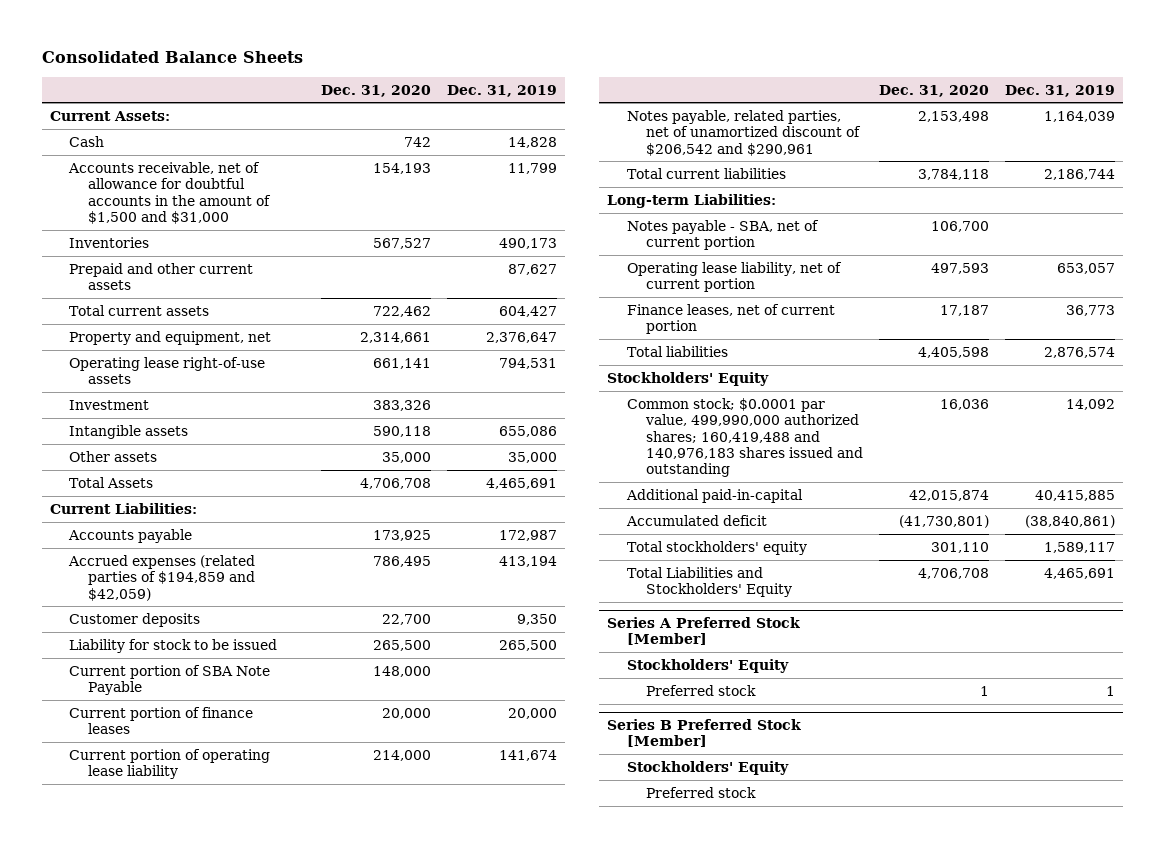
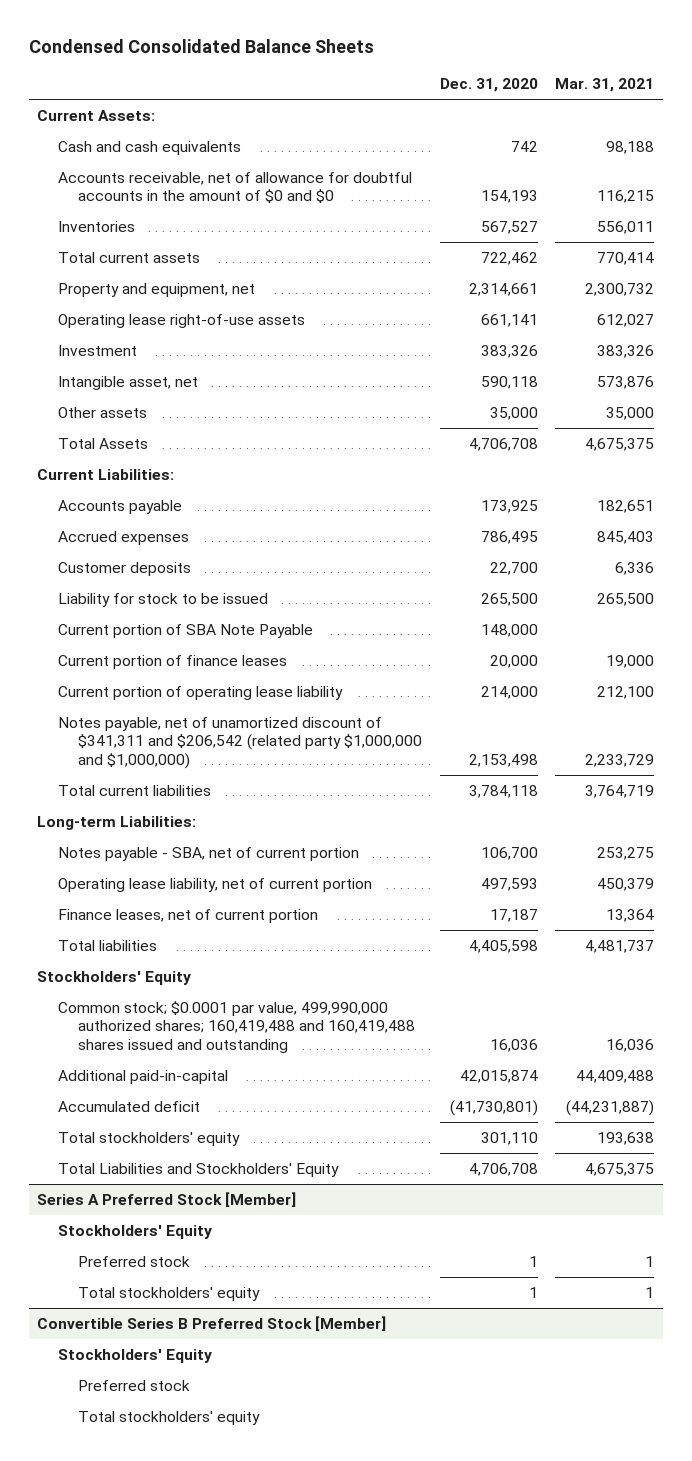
- Consolidated Balance Sheets
+ Condensed Consolidated Balance Sheets
- | Dec. 31, 2020 | Dec. 31, 2019
+ | Dec. 31, 2020 | Mar. 31, 2021
- Cash | 742 | 14,828
- Accounts receivable, net of allowance for doubtful accounts in the amount of $1,500 and $31,000 | 154,193 | 11,799
+ Cash and cash equivalents | 742 | 98,188
+ Accounts receivable, net of allowance for doubtful accounts in the amount of $0 and $0 | 154,193 | 116,215
- Prepaid and other current assets | | 87,627
- Intangible assets | 590,118 | 655,086
+ Intangible asset, net | 590,118 | 573,876
- Accrued expenses (related parties of $194,859 and $42,059) | 786,495 | 413,194
+ Accrued expenses | 786,495 | 845,403
- Notes payable, related parties, net of unamortized discount of $206,542 and $290,961 | 2,153,498 | 1,164,039
+ Notes payable, net of unamortized discount of $341,311 and $206,542 (related party $1,000,000 and $1,000,000) | 2,153,498 | 2,233,729
- Common stock; $0.0001 par value, 499,990,000 authorized shares; 160,419,488 and 140,976,183 shares issued and outstanding | 16,036 | 14,092
+ Common stock; $0.0001 par value, 499,990,000 authorized shares; 160,419,488 and 160,419,488 shares issued and outstanding | 16,036 | 16,036
- Series B Preferred Stock [Member]
@ Series A Preferred Stock [Member]
+ Total stockholders' equity | 1 | 1
+ Convertible Series B Preferred Stock [Member]
+ Total stockholders' equity

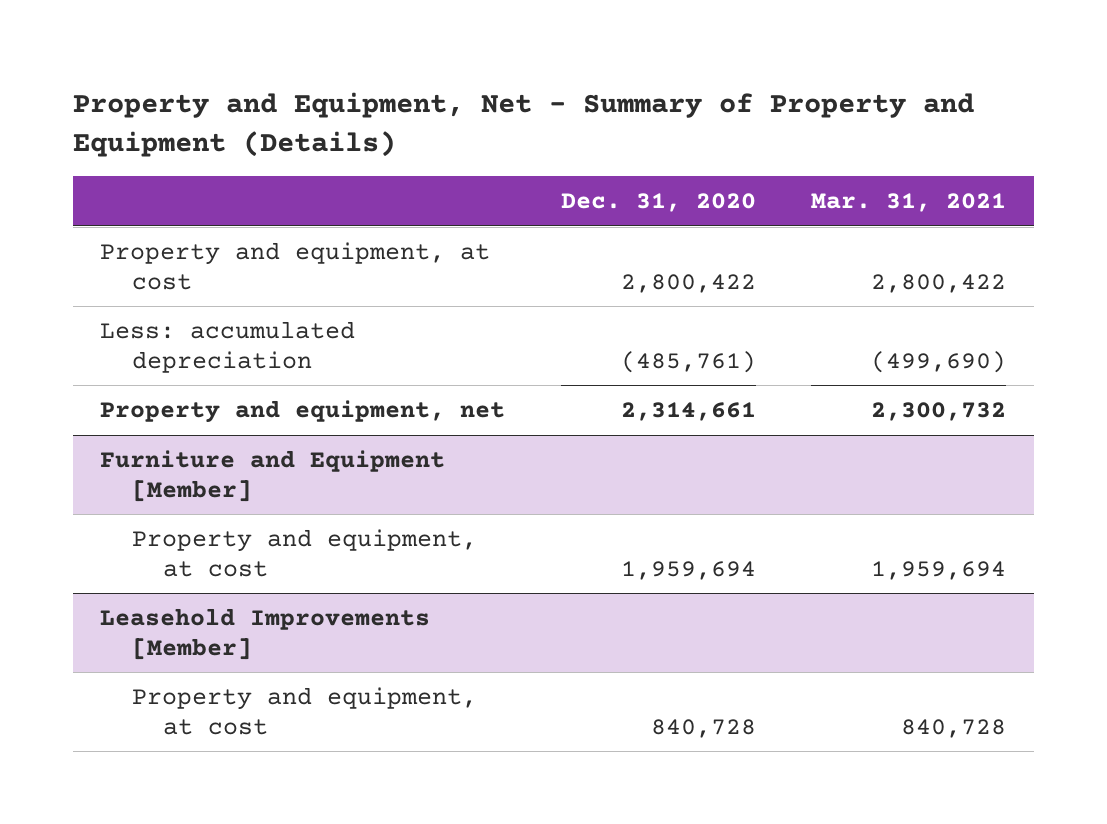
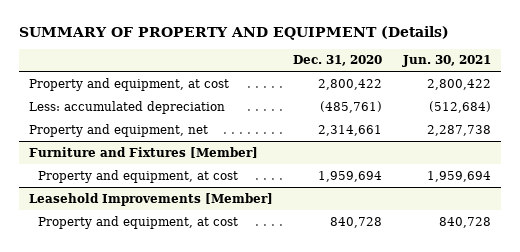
- Property and Equipment, Net - Summary of Property and Equipment (Details)
+ SUMMARY OF PROPERTY AND EQUIPMENT (Details)
- | Dec. 31, 2020 | Mar. 31, 2021
+ | Dec. 31, 2020 | Jun. 30, 2021
- Furniture and Equipment [Member]
+ Furniture and Fixtures [Member]

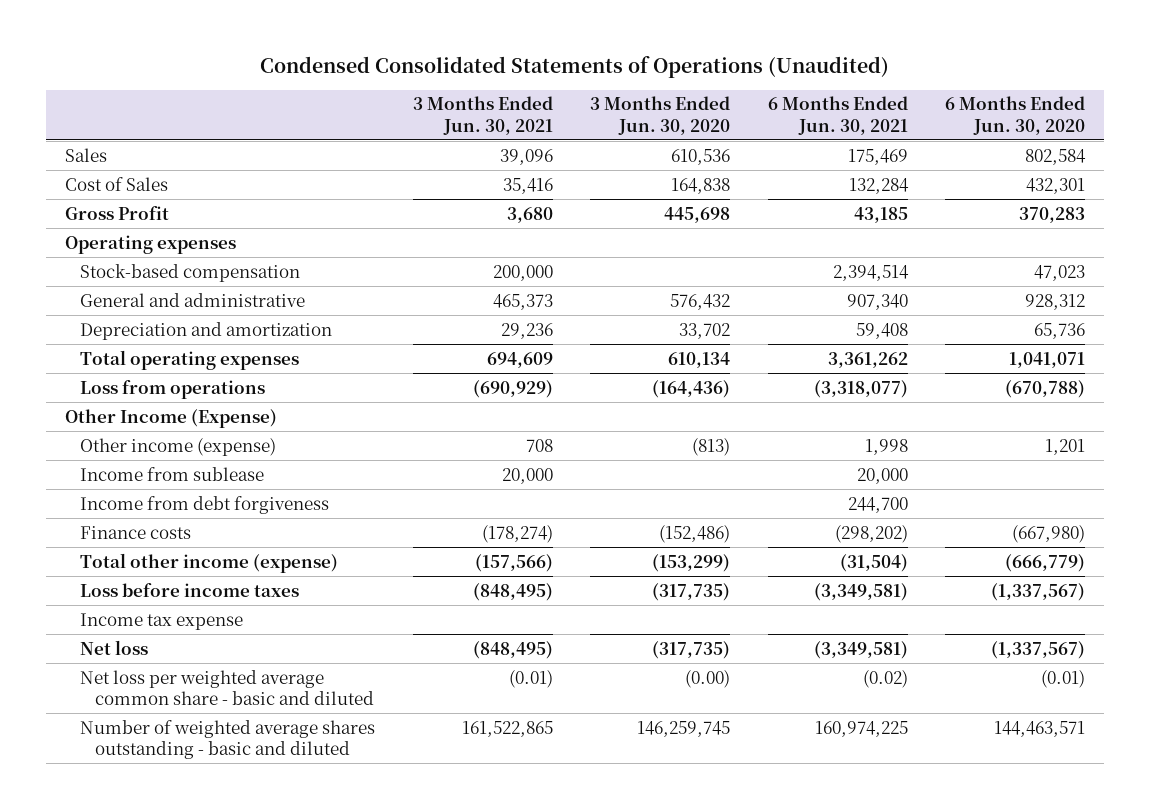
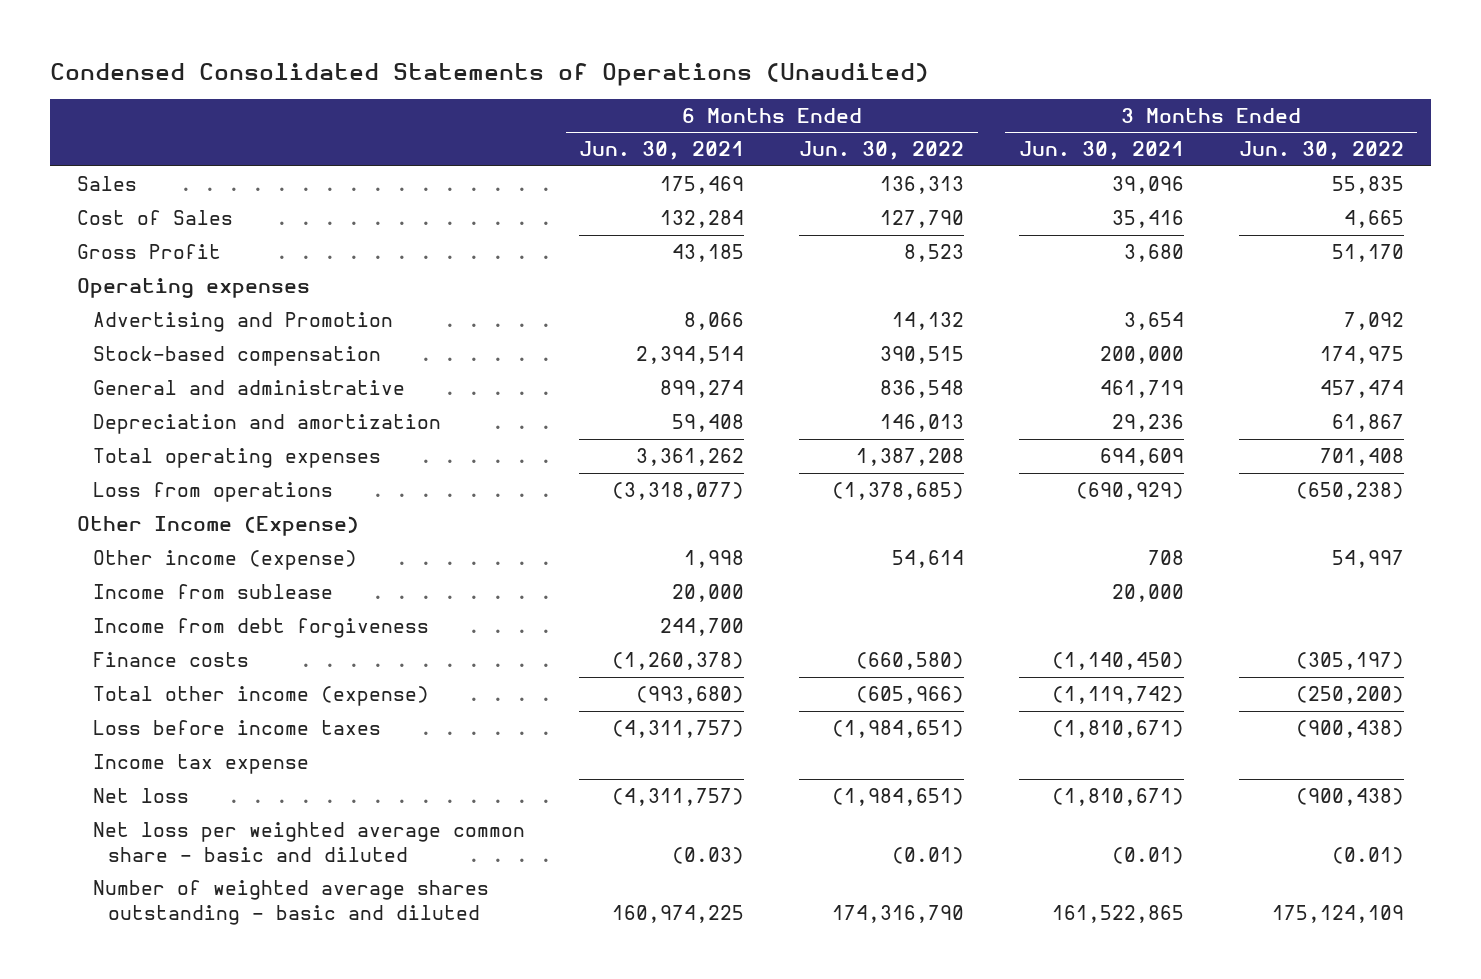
- | 3 Months Ended Jun. 30, 2021 | 3 Months Ended Jun. 30, 2020 | 6 Months Ended Jun. 30, 2021 | 6 Months Ended Jun. 30, 2020
+ | 6 Months Ended Jun. 30, 2021 | 6 Months Ended Jun. 30, 2022 | 3 Months Ended Jun. 30, 2021 | 3 Months Ended Jun. 30, 2022
+ Advertising and Promotion | 8,066 | 14,132 | 3,654 | 7,092
- General and administrative | 465,373 | 576,432 | 907,340 | 928,312
+ General and administrative | 899,274 | 836,548 | 461,719 | 457,474
- Finance costs | (178,274) | (152,486) | (298,202) | (667,980)
- Total other income (expense) | (157,566) | (153,299) | (31,504) | (666,779)
- Loss before income taxes | (848,495) | (317,735) | (3,349,581) | (1,337,567)
+ Finance costs | (1,260,378) | (660,580) | (1,140,450) | (305,197)
+ Total other income (expense) | (993,680) | (605,966) | (1,119,742) | (250,200)
+ Loss before income taxes | (4,311,757) | (1,984,651) | (1,810,671) | (900,438)
- Net loss | (848,495) | (317,735) | (3,349,581) | (1,337,567)
- Net loss per weighted average common share - basic and diluted | (0.01) | (0.00) | (0.02) | (0.01)
+ Net loss | (4,311,757) | (1,984,651) | (1,810,671) | (900,438)
+ Net loss per weighted average common share - basic and diluted | (0.03) | (0.01) | (0.01) | (0.01)

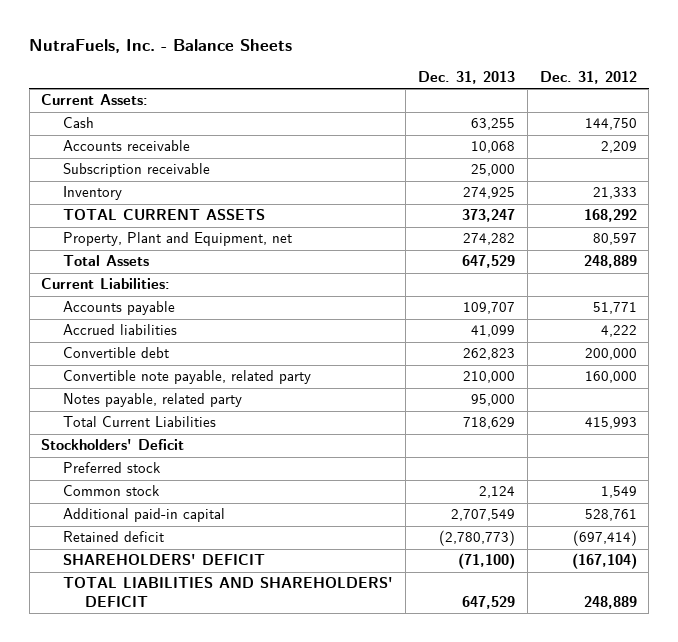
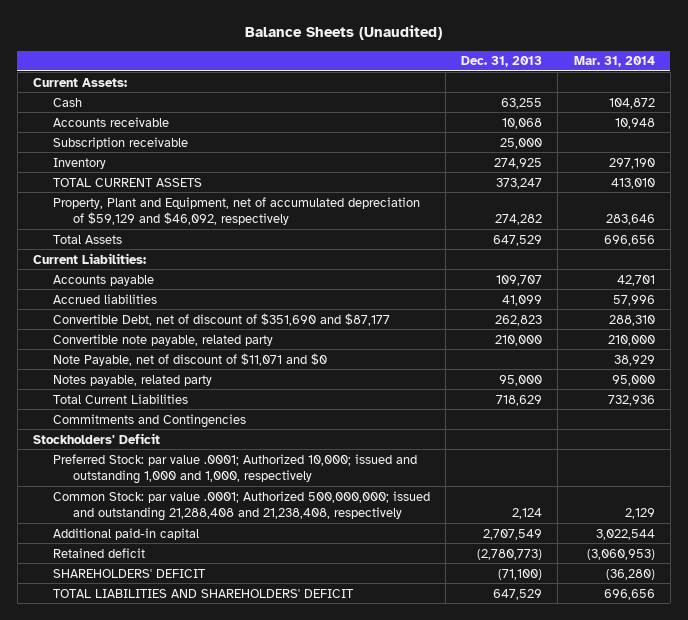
- NutraFuels, Inc. - Balance Sheets
+ Balance Sheets (Unaudited)
- | Dec. 31, 2013 | Dec. 31, 2012
+ | Dec. 31, 2013 | Mar. 31, 2014
- Property, Plant and Equipment, net | 274,282 | 80,597
+ Property, Plant and Equipment, net of accumulated depreciation of $59,129 and $46,092, respectively | 274,282 | 283,646
- Convertible debt | 262,823 | 200,000
+ Convertible Debt, net of discount of $351,690 and $87,177 | 262,823 | 288,310
+ Note Payable, net of discount of $11,071 and $0 | | 38,929
+ Commitments and Contingencies
- Preferred stock
- Common stock | 2,124 | 1,549
+ Preferred Stock: par value .0001; Authorized 10,000; issued and outstanding 1,000 and 1,000, respectively
+ Common Stock: par value .0001; Authorized 500,000,000; issued and outstanding 21,288,408 and 21,238,408, respectively | 2,124 | 2,129

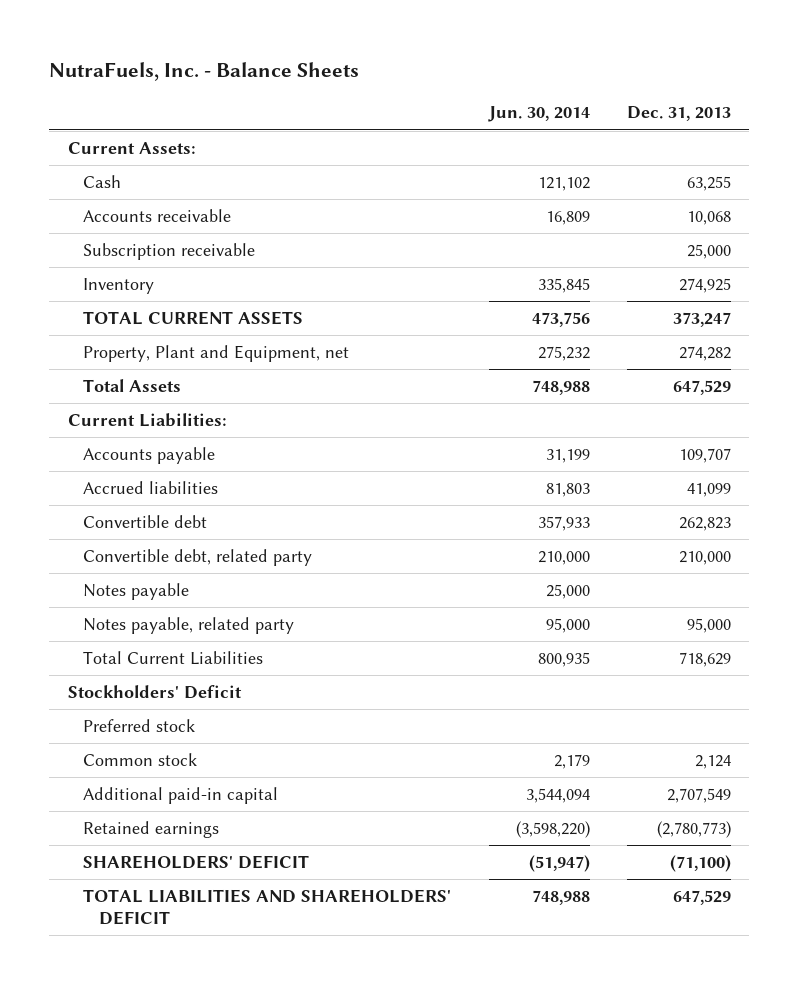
- Balance Sheets (Unaudited)
+ NutraFuels, Inc. - Balance Sheets
- | Dec. 31, 2013 | Mar. 31, 2014
+ | Jun. 30, 2014 | Dec. 31, 2013
- Property, Plant and Equipment, net of accumulated depreciation of $59,129 and $46,092, respectively | 274,282 | 283,646
+ Property, Plant and Equipment, net | 275,232 | 274,282
- Convertible Debt, net of discount of $351,690 and $87,177 | 262,823 | 288,310
- Convertible note payable, related party | 210,000 | 210,000
- Note Payable, net of discount of $11,071 and $0 | | 38,929
+ Convertible debt | 357,933 | 262,823
+ Convertible debt, related party | 210,000 | 210,000
+ Notes payable | 25,000 |
- Commitments and Contingencies
- Preferred Stock: par value .0001; Authorized 10,000; issued and outstanding 1,000 and 1,000, respectively
- Common Stock: par value .0001; Authorized 500,000,000; issued and outstanding 21,288,408 and 21,238,408, respectively | 2,124 | 2,129
+ Preferred stock
+ Common stock | 2,179 | 2,124
- Retained deficit | (2,780,773) | (3,060,953)
+ Retained earnings | (3,598,220) | (2,780,773)

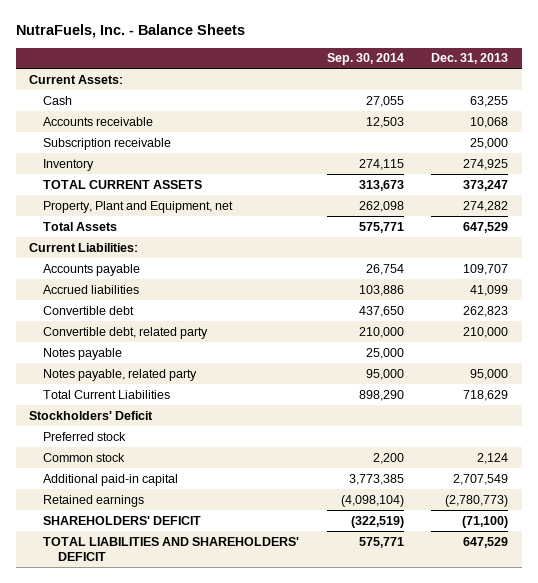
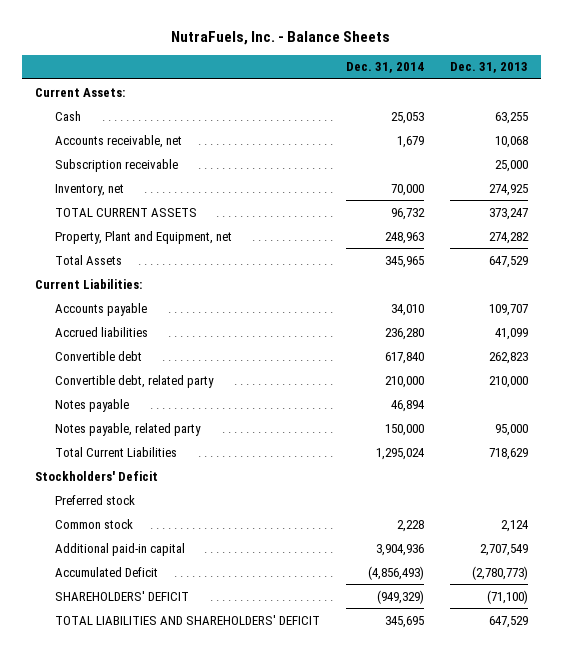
- | Sep. 30, 2014 | Dec. 31, 2013
+ | Dec. 31, 2014 | Dec. 31, 2013
- Accounts receivable | 12,503 | 10,068
+ Accounts receivable, net | 1,679 | 10,068
- Inventory | 274,115 | 274,925
+ Inventory, net | 70,000 | 274,925
- Retained earnings | (4,098,104) | (2,780,773)
+ Accumulated Deficit | (4,856,493) | (2,780,773)

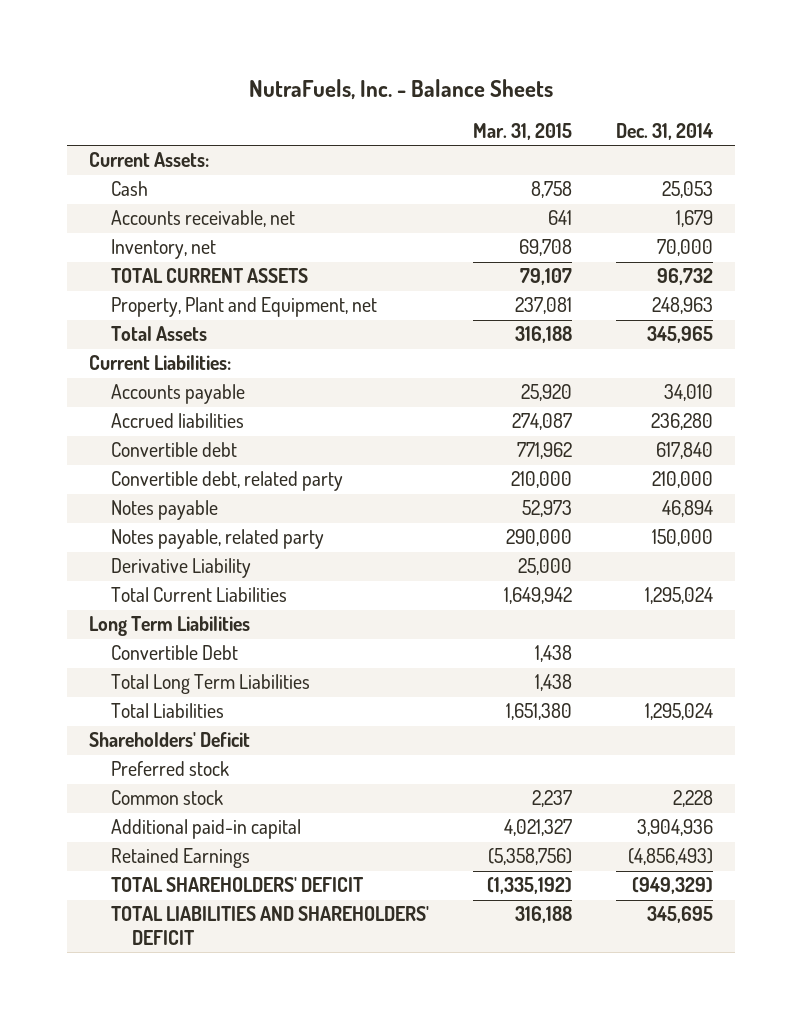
- | Dec. 31, 2014 | Dec. 31, 2013
+ | Mar. 31, 2015 | Dec. 31, 2014
- Subscription receivable | | 25,000
+ Derivative Liability | 25,000 |
- Stockholders' Deficit
+ Long Term Liabilities
+ Convertible Debt | 1,438 |
+ Total Long Term Liabilities | 1,438 |
+ Total Liabilities | 1,651,380 | 1,295,024
+ Shareholders' Deficit
- Accumulated Deficit | (4,856,493) | (2,780,773)
- SHAREHOLDERS' DEFICIT | (949,329) | (71,100)
+ Retained Earnings | (5,358,756) | (4,856,493)
+ TOTAL SHAREHOLDERS' DEFICIT | (1,335,192) | (949,329)

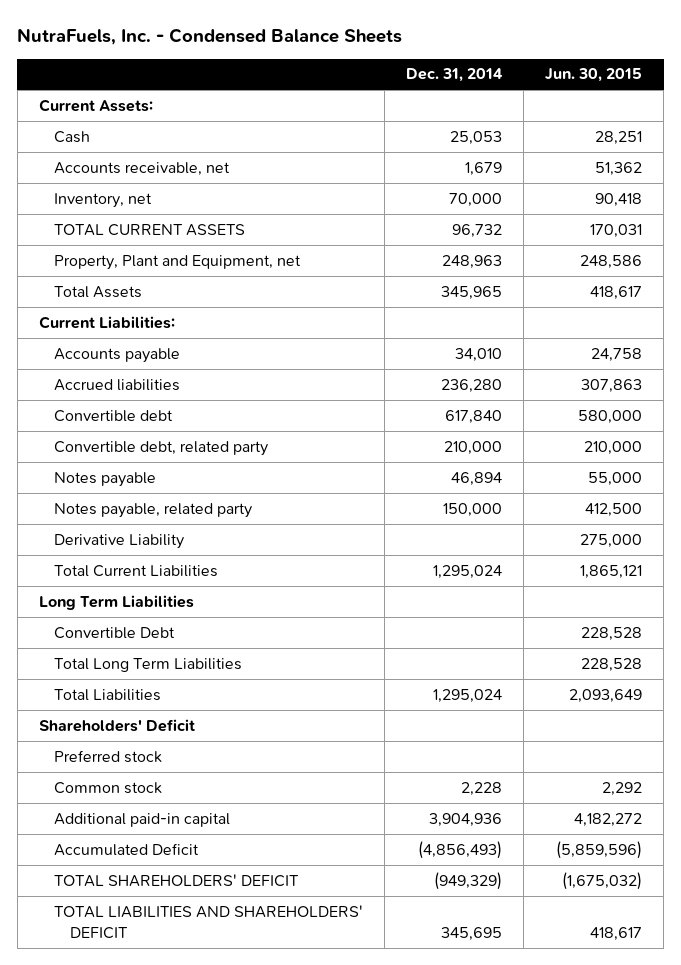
- NutraFuels, Inc. - Balance Sheets
+ NutraFuels, Inc. - Condensed Balance Sheets
- | Mar. 31, 2015 | Dec. 31, 2014
+ | Dec. 31, 2014 | Jun. 30, 2015
- Retained Earnings | (5,358,756) | (4,856,493)
+ Accumulated Deficit | (4,856,493) | (5,859,596)

